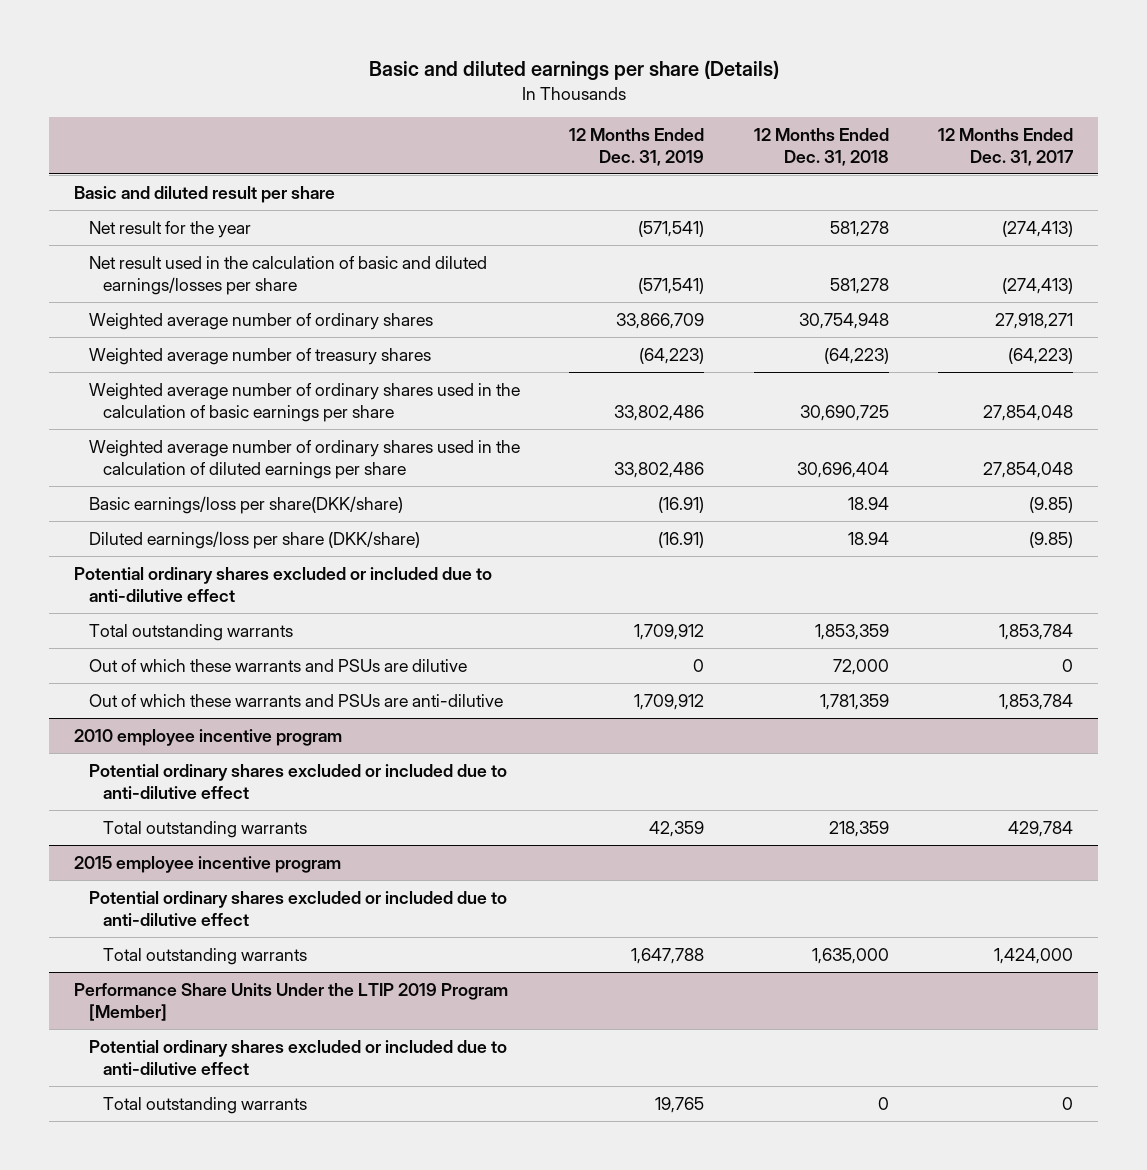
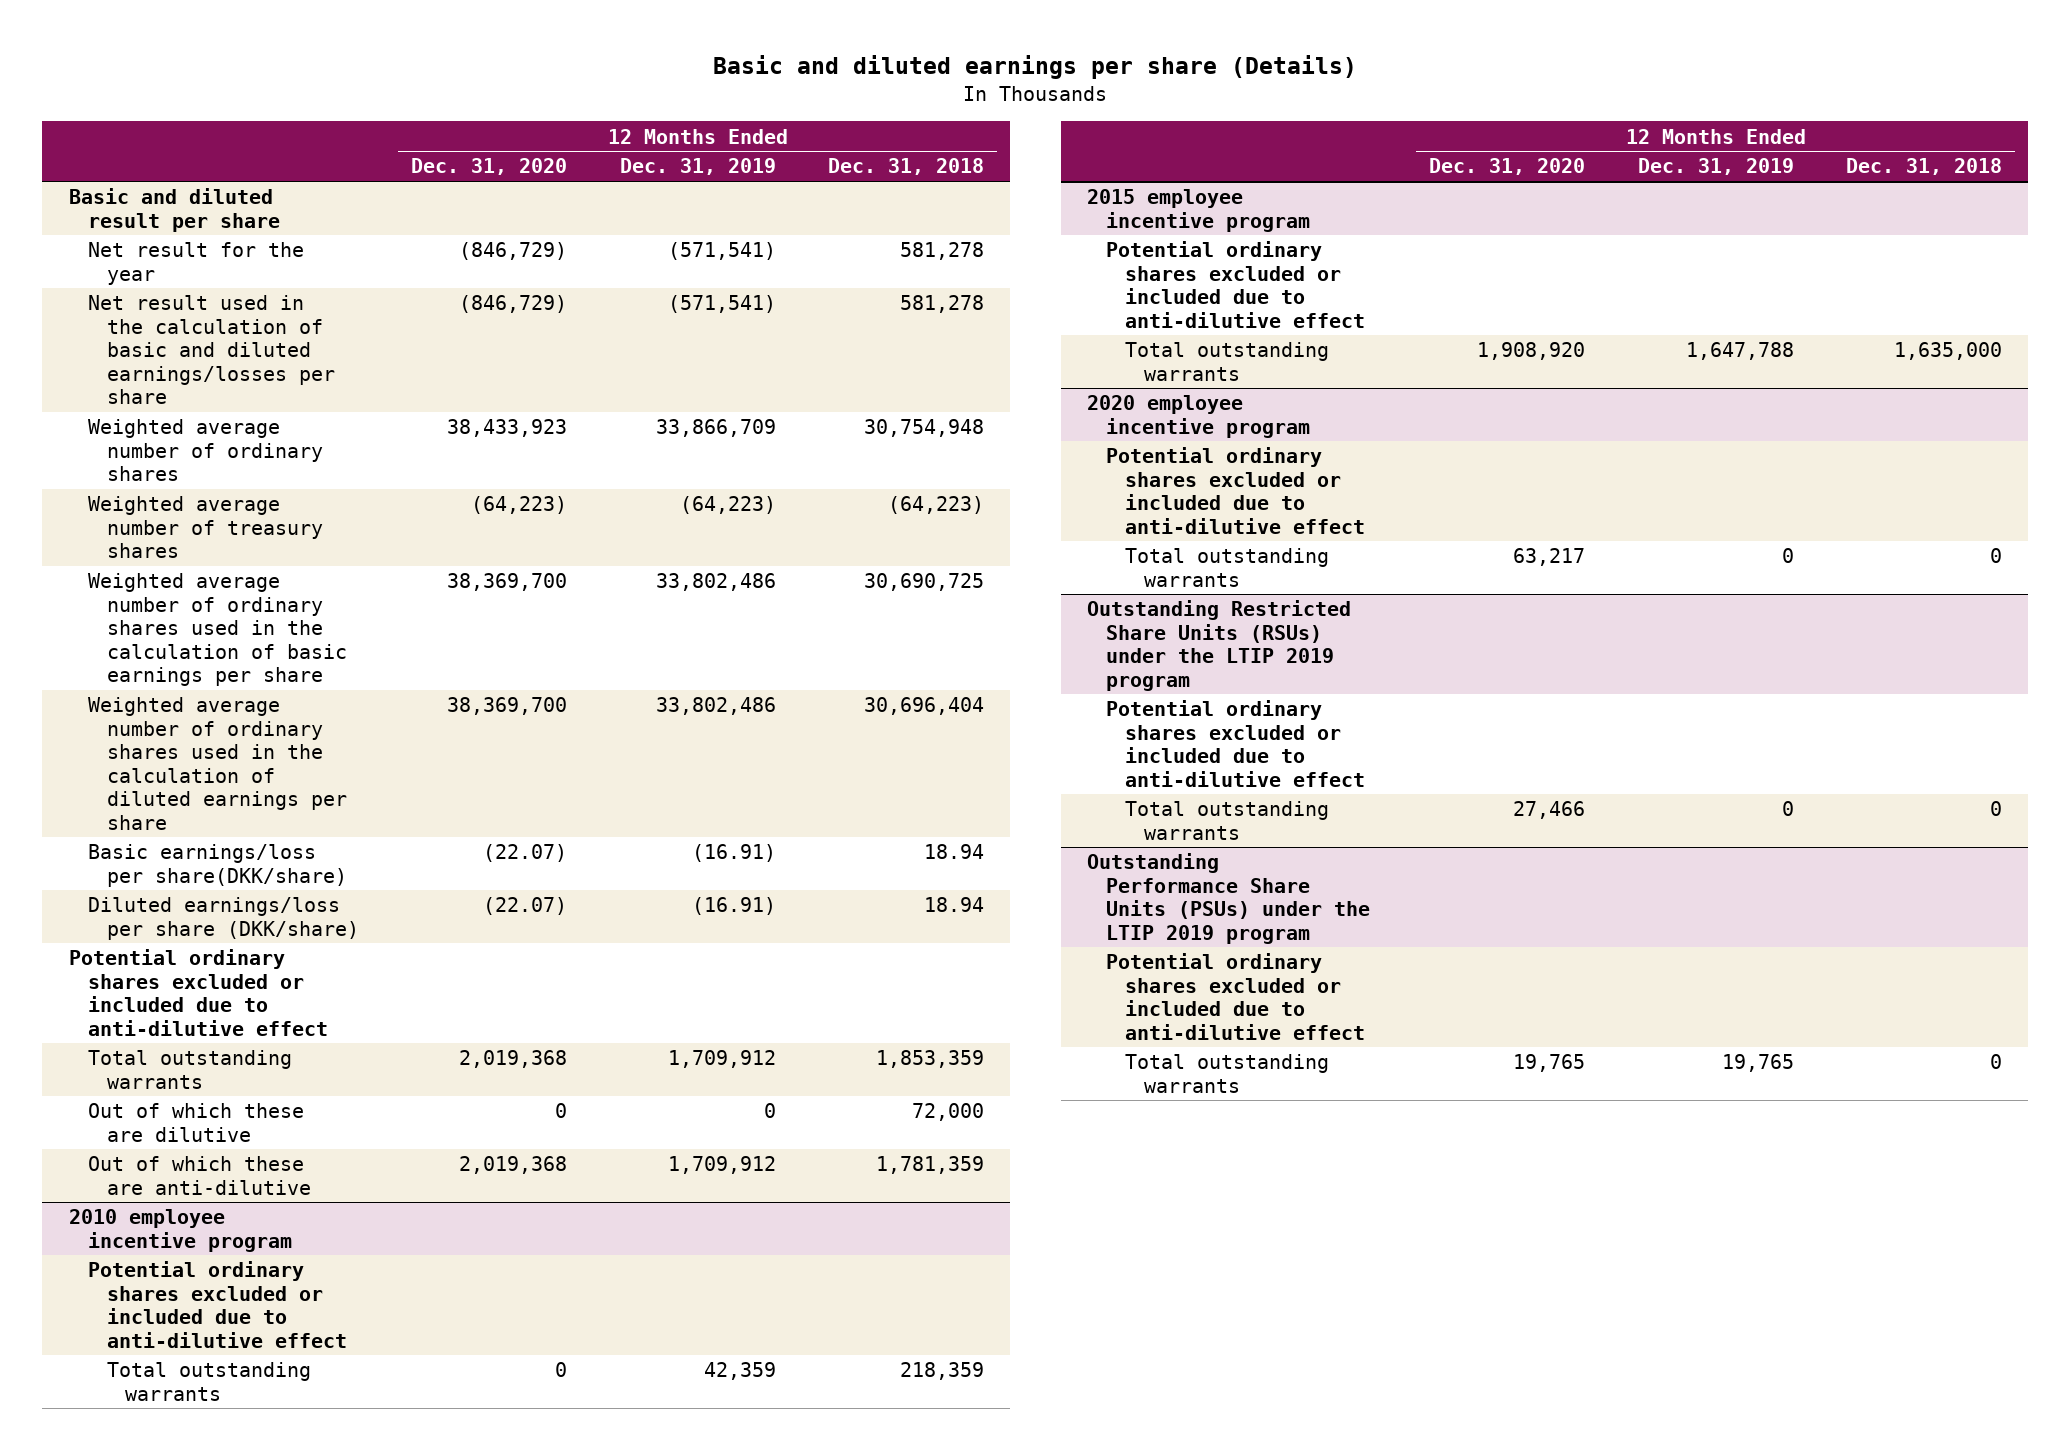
- | 12 Months Ended Dec. 31, 2019 | 12 Months Ended Dec. 31, 2018 | 12 Months Ended Dec. 31, 2017
+ | 12 Months Ended Dec. 31, 2020 | 12 Months Ended Dec. 31, 2019 | 12 Months Ended Dec. 31, 2018
- Out of which these warrants and PSUs are dilutive | 0 | 72,000 | 0
- Out of which these warrants and PSUs are anti-dilutive | 1,709,912 | 1,781,359 | 1,853,784
+ Out of which these are dilutive | 0 | 0 | 72,000
+ Out of which these are anti-dilutive | 2,019,368 | 1,709,912 | 1,781,359
- Performance Share Units Under the LTIP 2019 Program [Member]
+ 2020 employee incentive program
+ Total outstanding warrants | 63,217 | 0 | 0
+ Outstanding Restricted Share Units (RSUs) under the LTIP 2019 program
+ Potential ordinary shares excluded or included due to anti-dilutive effect
+ Total outstanding warrants | 27,466 | 0 | 0
+ Outstanding Performance Share Units (PSUs) under the LTIP 2019 program
+ Potential ordinary shares excluded or included due to anti-dilutive effect

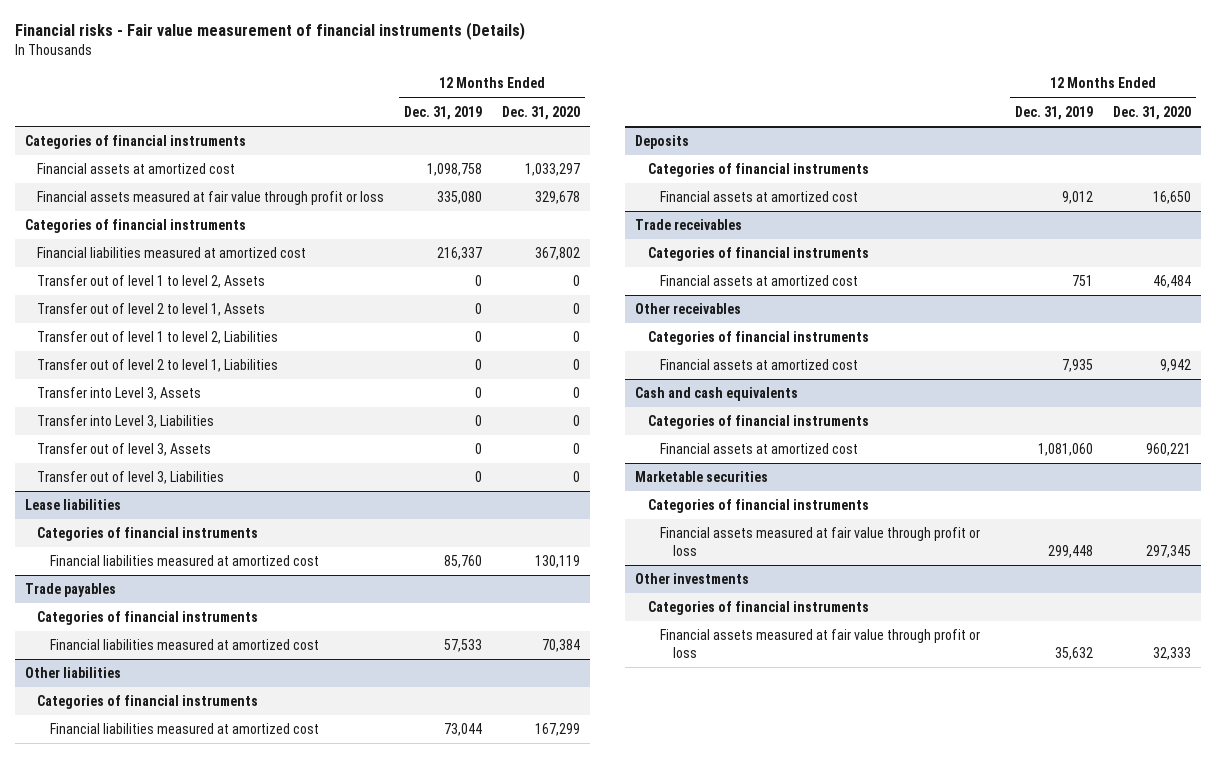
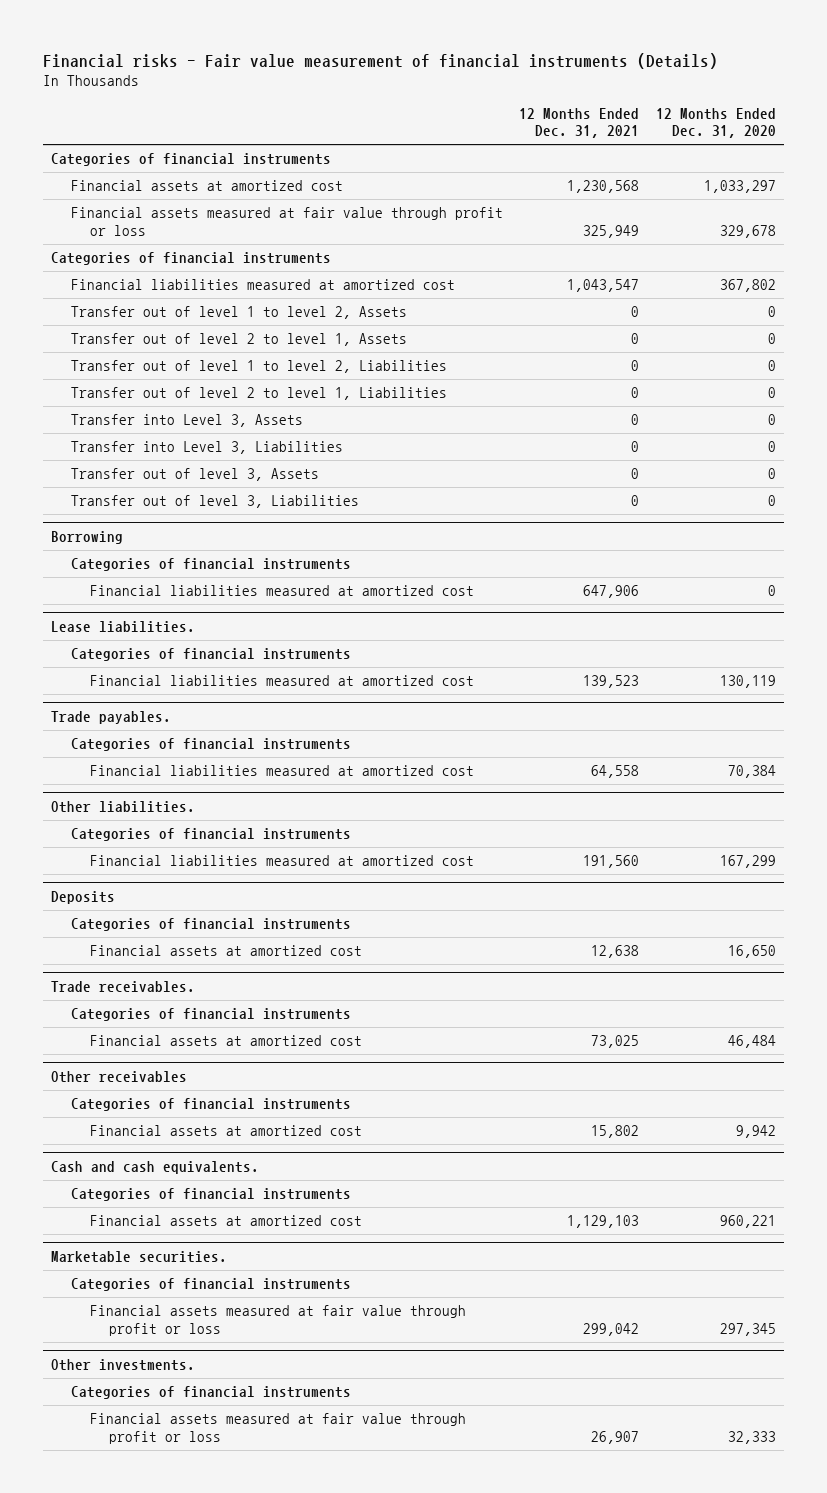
- | 12 Months Ended Dec. 31, 2019 | 12 Months Ended Dec. 31, 2020
+ | 12 Months Ended Dec. 31, 2021 | 12 Months Ended Dec. 31, 2020
- Lease liabilities
+ Borrowing
+ Financial liabilities measured at amortized cost | 647,906 | 0
+ Lease liabilities.
+ Categories of financial instruments
- Trade payables
+ Trade payables.
- Other liabilities
+ Other liabilities.
- Trade receivables
+ Trade receivables.
- Cash and cash equivalents
+ Cash and cash equivalents.
- Marketable securities
+ Marketable securities.
- Other investments
+ Other investments.

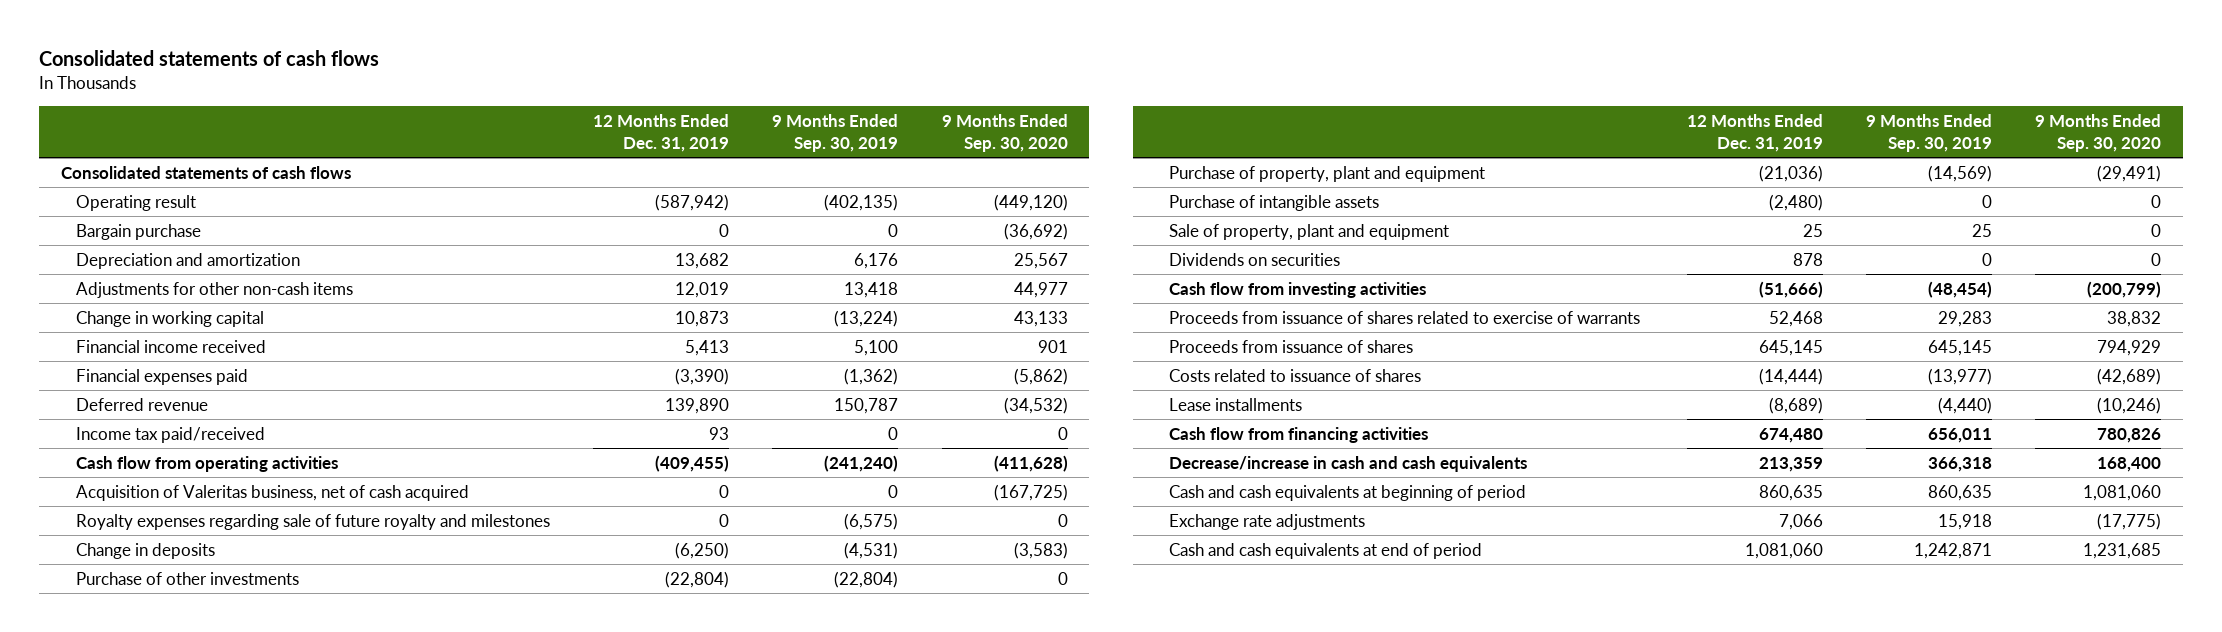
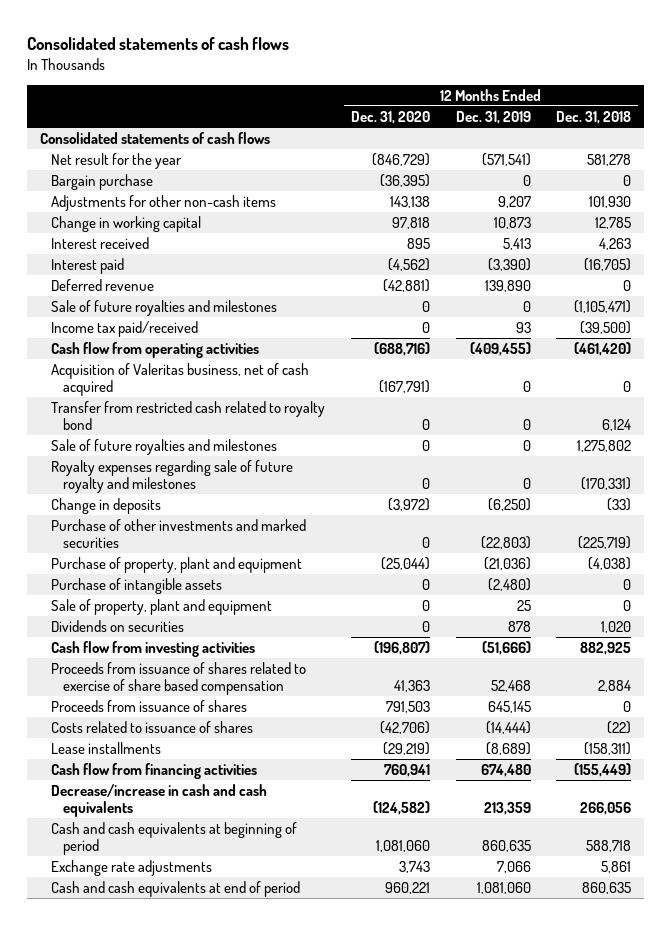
- | 12 Months Ended Dec. 31, 2019 | 9 Months Ended Sep. 30, 2019 | 9 Months Ended Sep. 30, 2020
+ | 12 Months Ended Dec. 31, 2020 | 12 Months Ended Dec. 31, 2019 | 12 Months Ended Dec. 31, 2018
- Operating result | (587,942) | (402,135) | (449,120)
+ Net result for the year | (846,729) | (571,541) | 581,278
- Depreciation and amortization | 13,682 | 6,176 | 25,567
- Adjustments for other non-cash items | 12,019 | 13,418 | 44,977
+ Adjustments for other non-cash items | 143,138 | 9,207 | 101,930
- Financial income received | 5,413 | 5,100 | 901
- Financial expenses paid | (3,390) | (1,362) | (5,862)
+ Interest received | 895 | 5,413 | 4,263
+ Interest paid | (4,562) | (3,390) | (16,705)
+ Sale of future royalties and milestones | 0 | 0 | (1,105,471)
+ Transfer from restricted cash related to royalty bond | 0 | 0 | 6,124
+ Sale of future royalties and milestones | 0 | 0 | 1,275,802
- Purchase of other investments | (22,804) | (22,804) | 0
+ Purchase of other investments and marked securities | 0 | (22,803) | (225,719)
- Proceeds from issuance of shares related to exercise of warrants | 52,468 | 29,283 | 38,832
+ Proceeds from issuance of shares related to exercise of share based compensation | 41,363 | 52,468 | 2,884

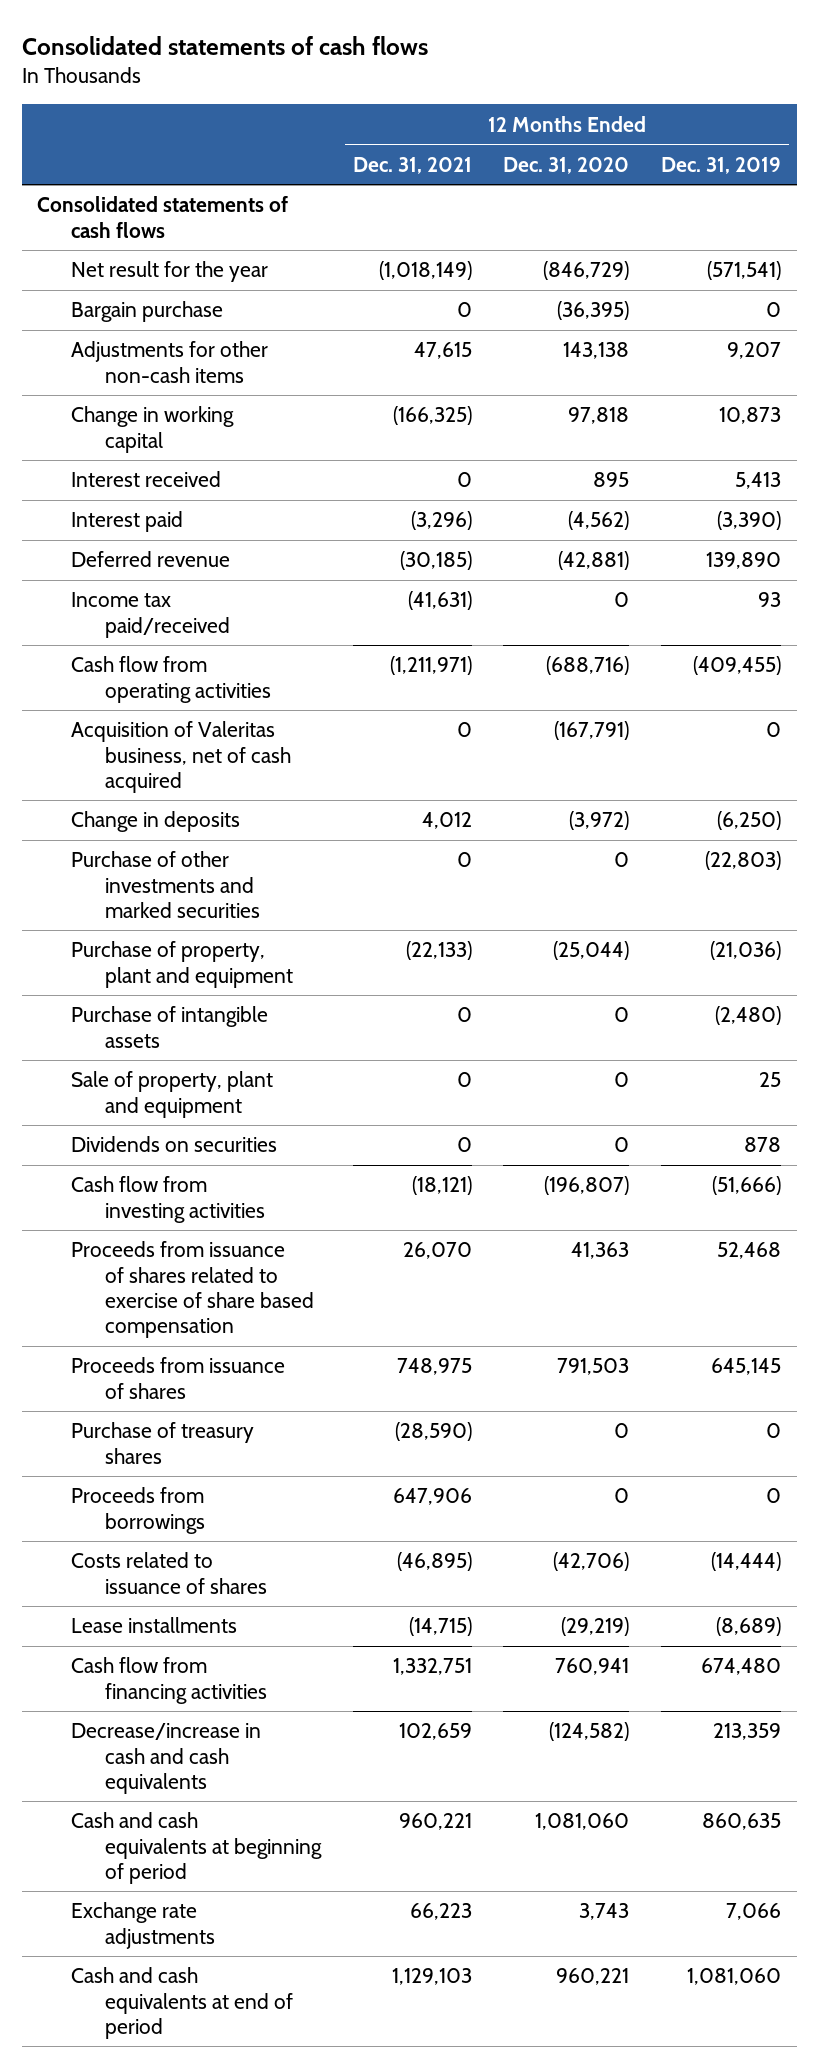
- | 12 Months Ended Dec. 31, 2020 | 12 Months Ended Dec. 31, 2019 | 12 Months Ended Dec. 31, 2018
+ | 12 Months Ended Dec. 31, 2021 | 12 Months Ended Dec. 31, 2020 | 12 Months Ended Dec. 31, 2019
- Sale of future royalties and milestones | 0 | 0 | (1,105,471)
- Transfer from restricted cash related to royalty bond | 0 | 0 | 6,124
- Sale of future royalties and milestones | 0 | 0 | 1,275,802
- Royalty expenses regarding sale of future royalty and milestones | 0 | 0 | (170,331)
+ Purchase of treasury shares | (28,590) | 0 | 0
+ Proceeds from borrowings | 647,906 | 0 | 0

